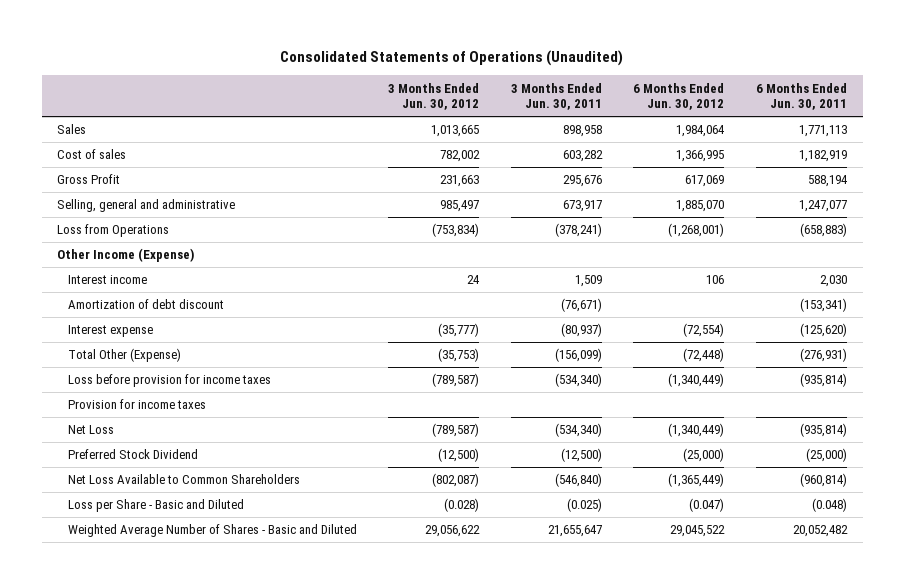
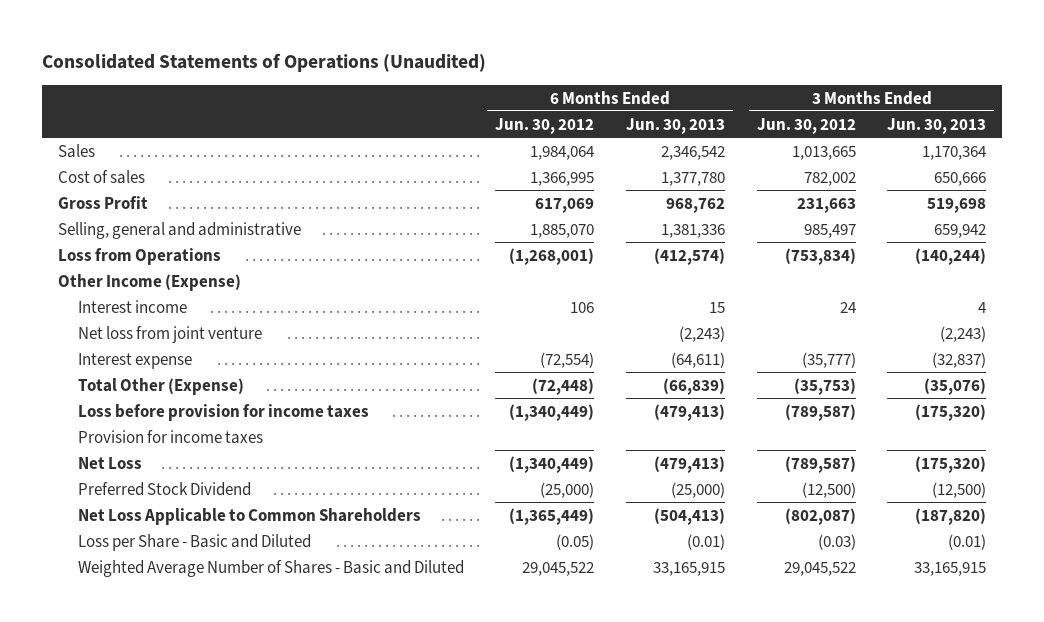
- | 3 Months Ended Jun. 30, 2012 | 3 Months Ended Jun. 30, 2011 | 6 Months Ended Jun. 30, 2012 | 6 Months Ended Jun. 30, 2011
+ | 6 Months Ended Jun. 30, 2012 | 6 Months Ended Jun. 30, 2013 | 3 Months Ended Jun. 30, 2012 | 3 Months Ended Jun. 30, 2013
- Amortization of debt discount | | (76,671) | | (153,341)
+ Net loss from joint venture | | (2,243) | | (2,243)
- Net Loss Available to Common Shareholders | (802,087) | (546,840) | (1,365,449) | (960,814)
- Loss per Share - Basic and Diluted | (0.028) | (0.025) | (0.047) | (0.048)
- Weighted Average Number of Shares - Basic and Diluted | 29,056,622 | 21,655,647 | 29,045,522 | 20,052,482
+ Net Loss Applicable to Common Shareholders | (1,365,449) | (504,413) | (802,087) | (187,820)
+ Loss per Share - Basic and Diluted | (0.05) | (0.01) | (0.03) | (0.01)
+ Weighted Average Number of Shares - Basic and Diluted | 29,045,522 | 33,165,915 | 29,045,522 | 33,165,915

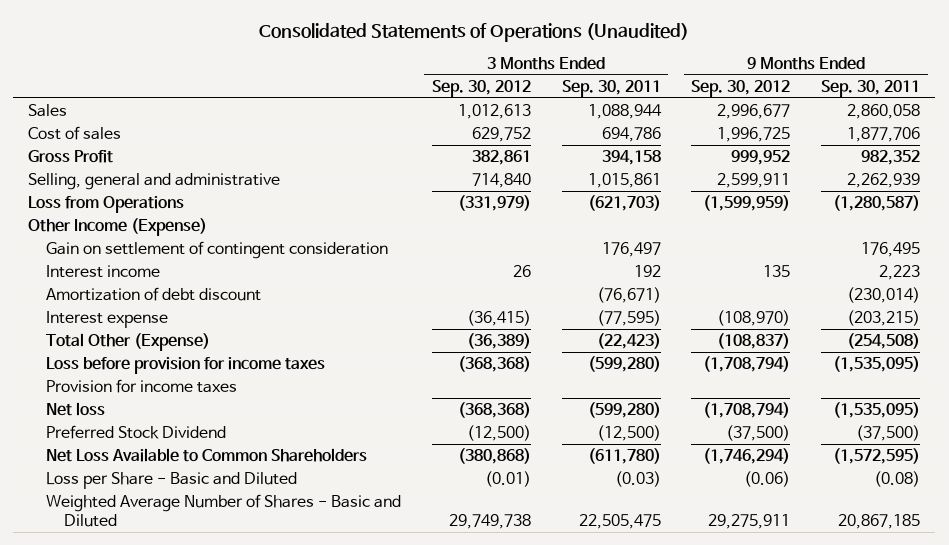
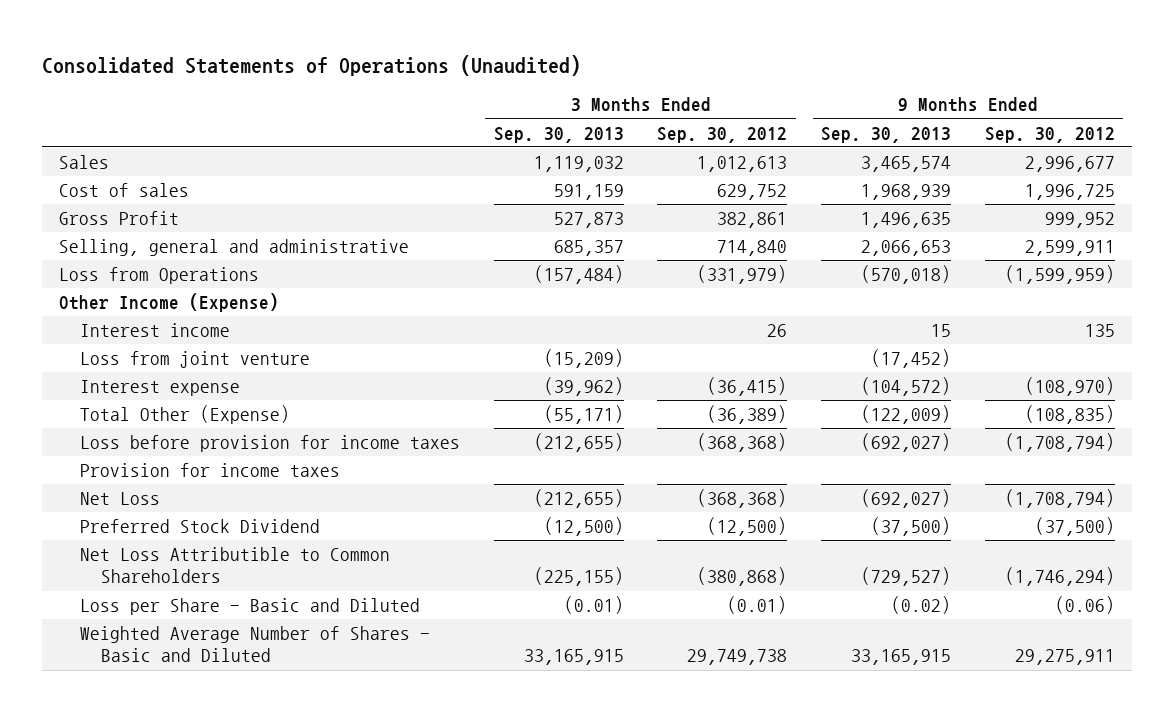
- | 3 Months Ended Sep. 30, 2012 | 3 Months Ended Sep. 30, 2011 | 9 Months Ended Sep. 30, 2012 | 9 Months Ended Sep. 30, 2011
+ | 3 Months Ended Sep. 30, 2013 | 3 Months Ended Sep. 30, 2012 | 9 Months Ended Sep. 30, 2013 | 9 Months Ended Sep. 30, 2012
- Gain on settlement of contingent consideration | | 176,497 | | 176,495
- Amortization of debt discount | | (76,671) | | (230,014)
+ Loss from joint venture | (15,209) | | (17,452) |
- Total Other (Expense) | (36,389) | (22,423) | (108,837) | (254,508)
+ Total Other (Expense) | (55,171) | (36,389) | (122,009) | (108,835)
- Net loss | (368,368) | (599,280) | (1,708,794) | (1,535,095)
+ Net Loss | (212,655) | (368,368) | (692,027) | (1,708,794)
- Net Loss Available to Common Shareholders | (380,868) | (611,780) | (1,746,294) | (1,572,595)
+ Net Loss Attributible to Common Shareholders | (225,155) | (380,868) | (729,527) | (1,746,294)

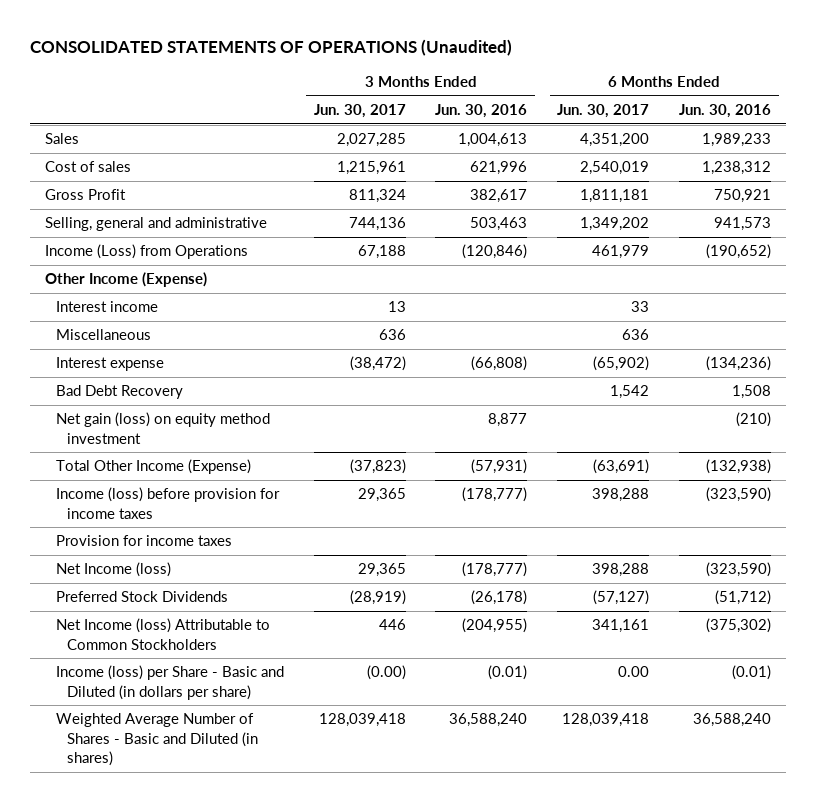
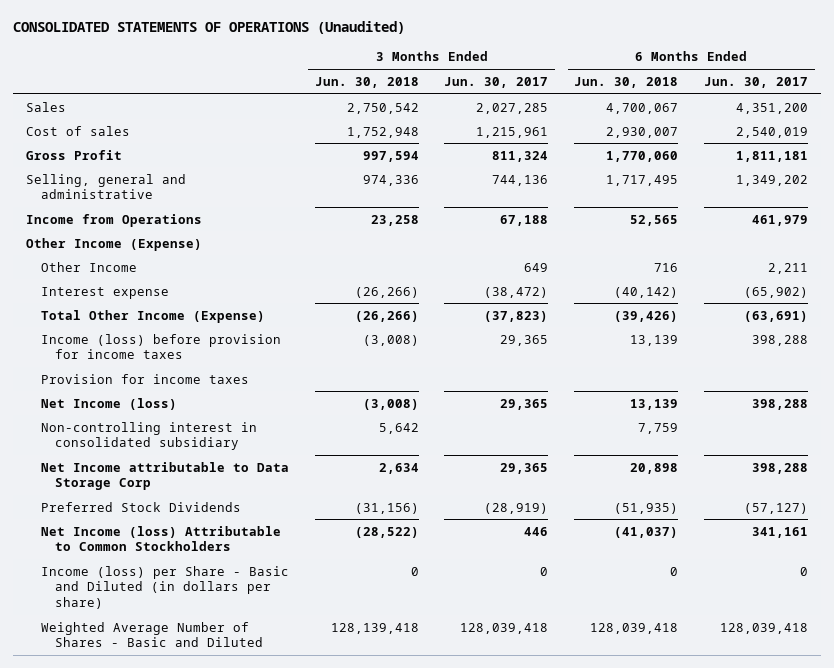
- | 3 Months Ended Jun. 30, 2017 | 3 Months Ended Jun. 30, 2016 | 6 Months Ended Jun. 30, 2017 | 6 Months Ended Jun. 30, 2016
+ | 3 Months Ended Jun. 30, 2018 | 3 Months Ended Jun. 30, 2017 | 6 Months Ended Jun. 30, 2018 | 6 Months Ended Jun. 30, 2017
- Income (Loss) from Operations | 67,188 | (120,846) | 461,979 | (190,652)
+ Income from Operations | 23,258 | 67,188 | 52,565 | 461,979
- Interest income | 13 | | 33 |
- Miscellaneous | 636 | | 636 |
+ Other Income | | 649 | 716 | 2,211
- Bad Debt Recovery | | | 1,542 | 1,508
- Net gain (loss) on equity method investment | | 8,877 | | (210)
+ Non-controlling interest in consolidated subsidiary | 5,642 | | 7,759 |
+ Net Income attributable to Data Storage Corp | 2,634 | 29,365 | 20,898 | 398,288
- Income (loss) per Share - Basic and Diluted (in dollars per share) | (0.00) | (0.01) | 0.00 | (0.01)
- Weighted Average Number of Shares - Basic and Diluted (in shares) | 128,039,418 | 36,588,240 | 128,039,418 | 36,588,240
+ Income (loss) per Share - Basic and Diluted (in dollars per share) | 0 | 0 | 0 | 0
+ Weighted Average Number of Shares - Basic and Diluted | 128,139,418 | 128,039,418 | 128,039,418 | 128,039,418

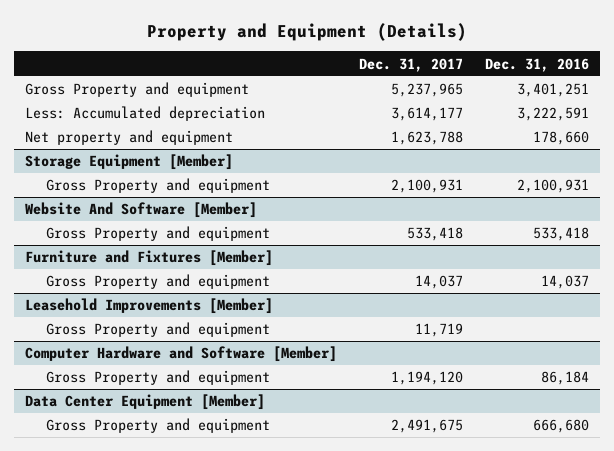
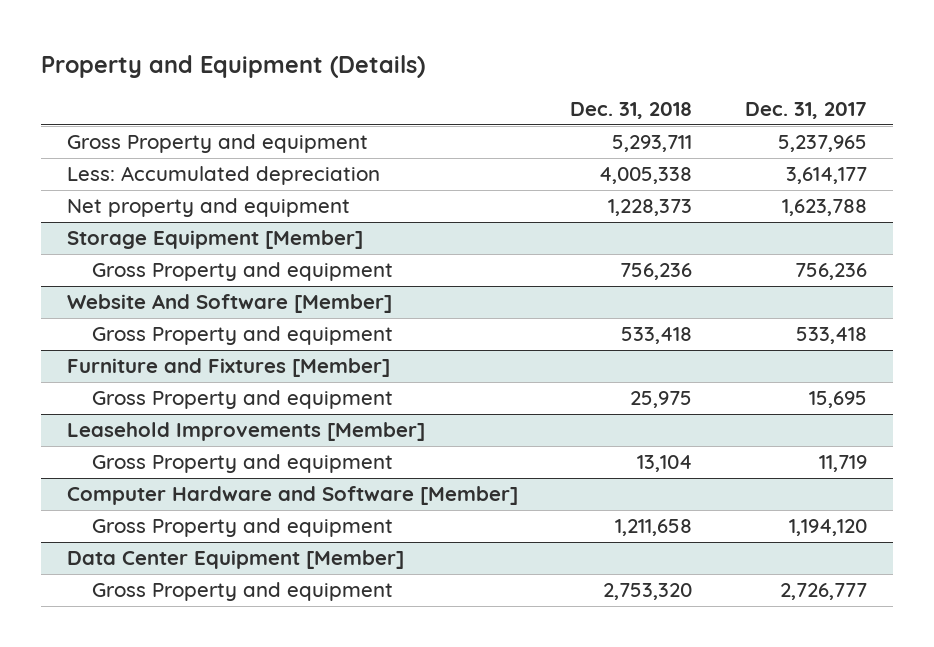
- | Dec. 31, 2017 | Dec. 31, 2016
+ | Dec. 31, 2018 | Dec. 31, 2017
@ Storage Equipment [Member]
- Gross Property and equipment | 2,100,931 | 2,100,931
+ Gross Property and equipment | 756,236 | 756,236
@ Furniture and Fixtures [Member]
- Gross Property and equipment | 14,037 | 14,037
+ Gross Property and equipment | 25,975 | 15,695
@ Data Center Equipment [Member]
- Gross Property and equipment | 2,491,675 | 666,680
+ Gross Property and equipment | 2,753,320 | 2,726,777

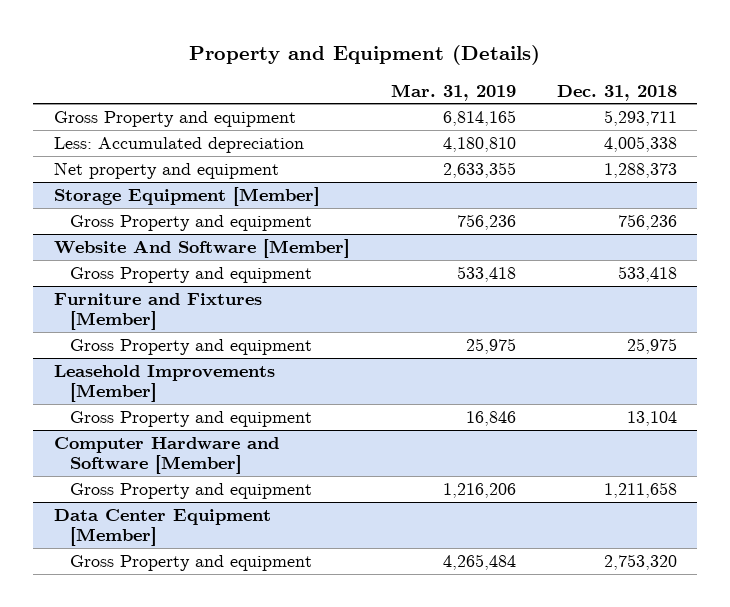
- | Dec. 31, 2018 | Dec. 31, 2017
+ | Mar. 31, 2019 | Dec. 31, 2018
- Net property and equipment | 1,228,373 | 1,623,788
+ Net property and equipment | 2,633,355 | 1,288,373

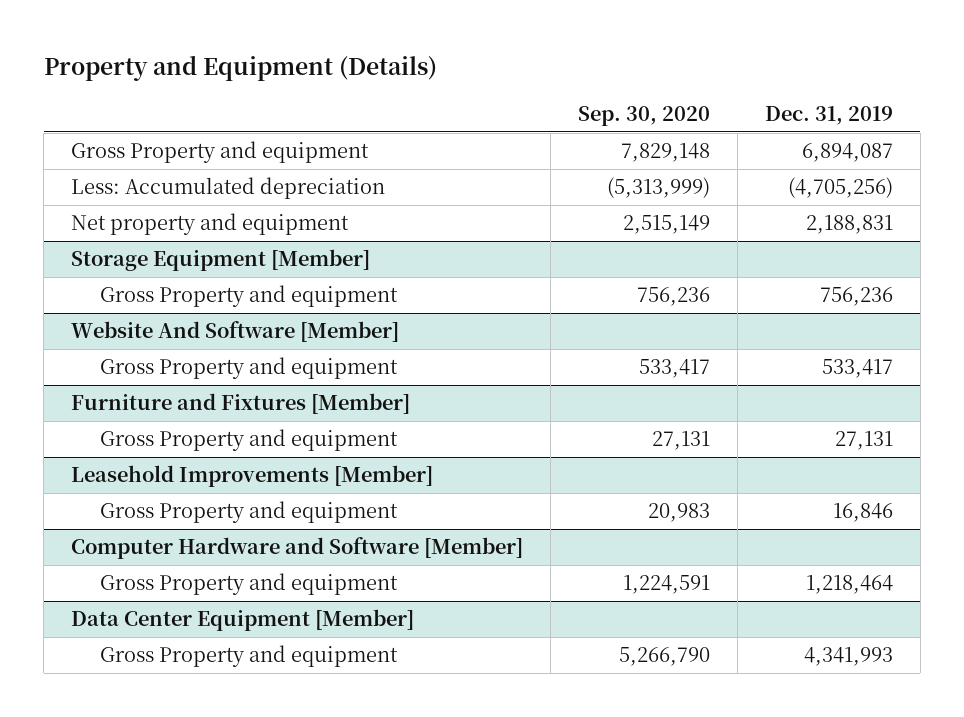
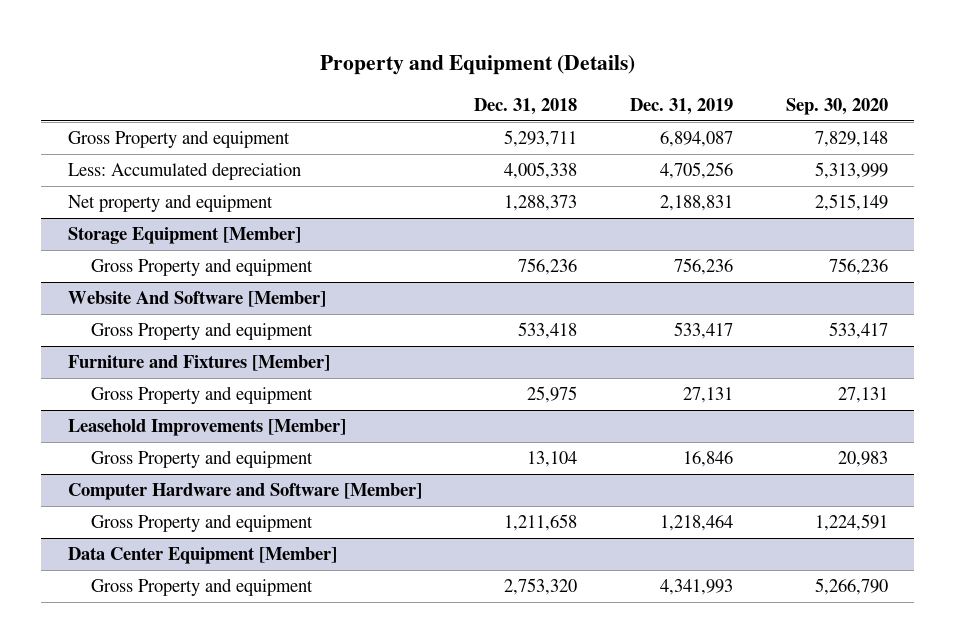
- | Sep. 30, 2020 | Dec. 31, 2019
+ | Dec. 31, 2018 | Dec. 31, 2019 | Sep. 30, 2020
- Less: Accumulated depreciation | (5,313,999) | (4,705,256)
+ Less: Accumulated depreciation | 4,005,338 | 4,705,256 | 5,313,999

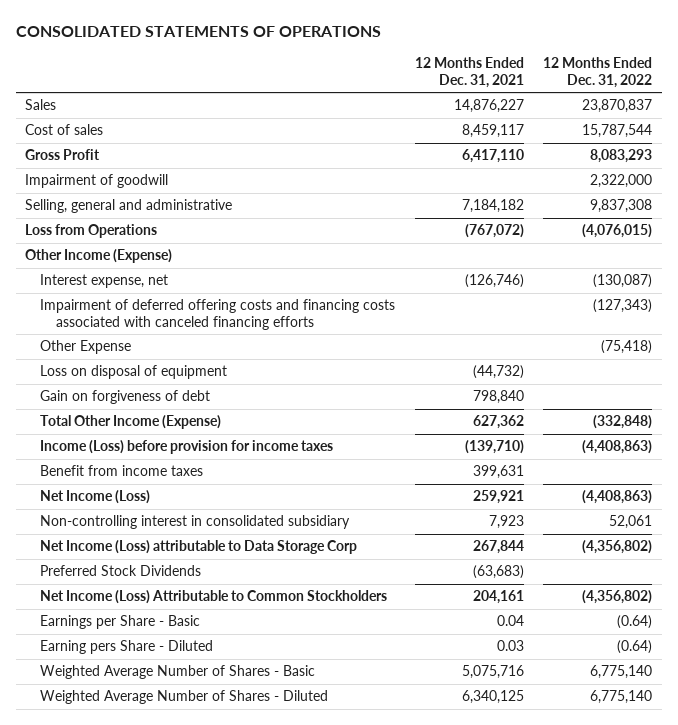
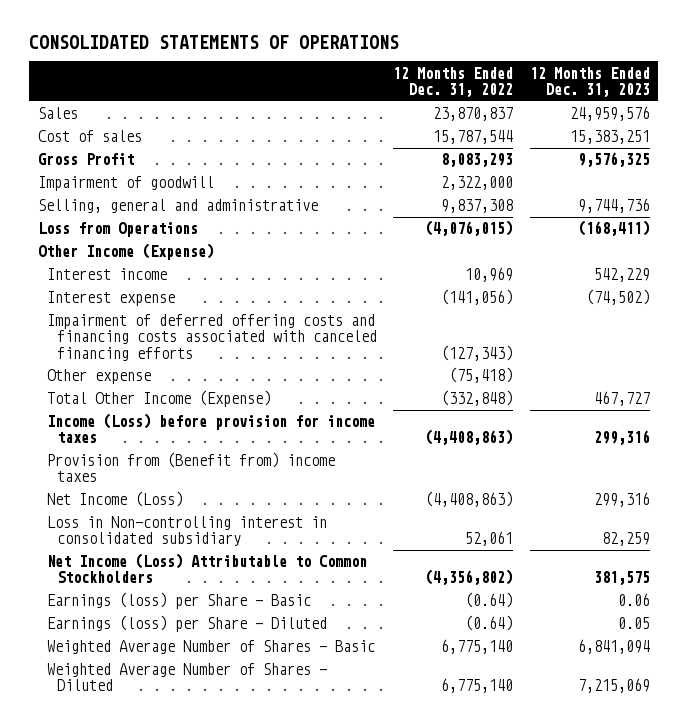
- | 12 Months Ended Dec. 31, 2021 | 12 Months Ended Dec. 31, 2022
+ | 12 Months Ended Dec. 31, 2022 | 12 Months Ended Dec. 31, 2023
- Interest expense, net | (126,746) | (130,087)
+ Interest income | 10,969 | 542,229
+ Interest expense | (141,056) | (74,502)
- Other Expense | | (75,418)
- Loss on disposal of equipment | (44,732) |
- Gain on forgiveness of debt | 798,840 |
+ Other expense | (75,418) |
- Benefit from income taxes | 399,631 |
+ Provision from (Benefit from) income taxes
- Non-controlling interest in consolidated subsidiary | 7,923 | 52,061
- Net Income (Loss) attributable to Data Storage Corp | 267,844 | (4,356,802)
- Preferred Stock Dividends | (63,683) |
+ Loss in Non-controlling interest in consolidated subsidiary | 52,061 | 82,259
- Earnings per Share - Basic | 0.04 | (0.64)
- Earning pers Share - Diluted | 0.03 | (0.64)
+ Earnings (loss) per Share - Basic | (0.64) | 0.06
+ Earnings (loss) per Share - Diluted | (0.64) | 0.05

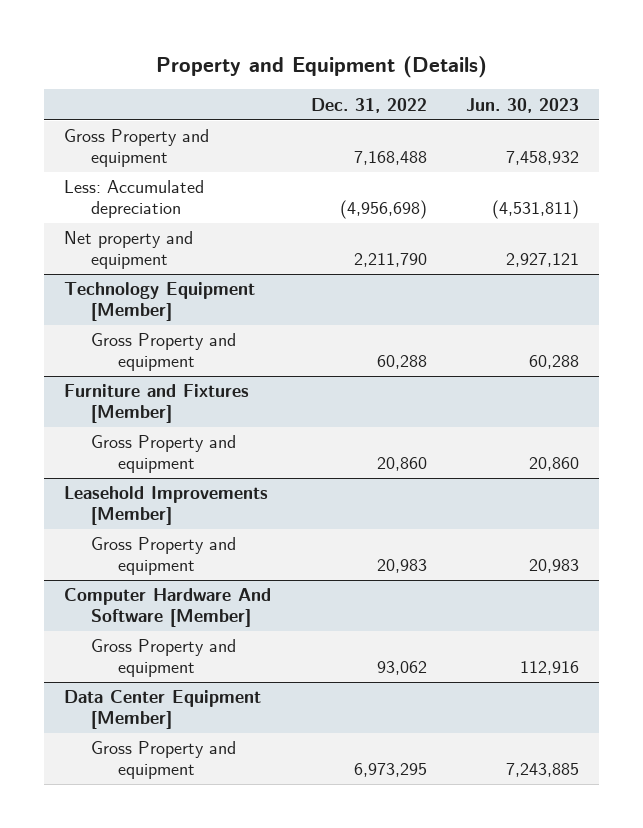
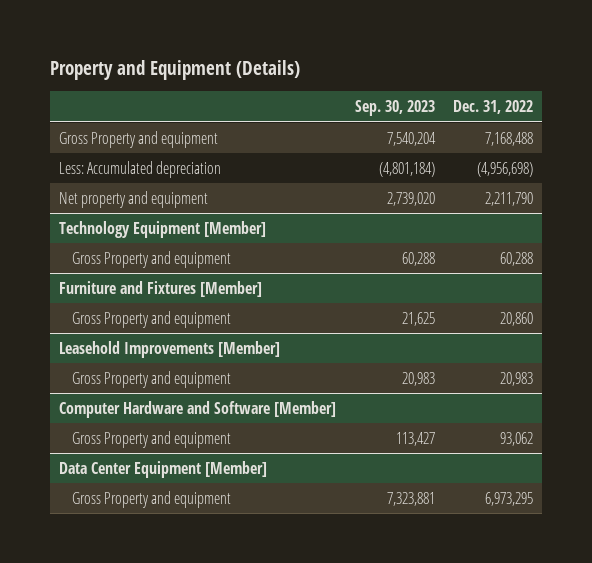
- | Dec. 31, 2022 | Jun. 30, 2023
+ | Sep. 30, 2023 | Dec. 31, 2022
- Computer Hardware And Software [Member]
+ Computer Hardware and Software [Member]

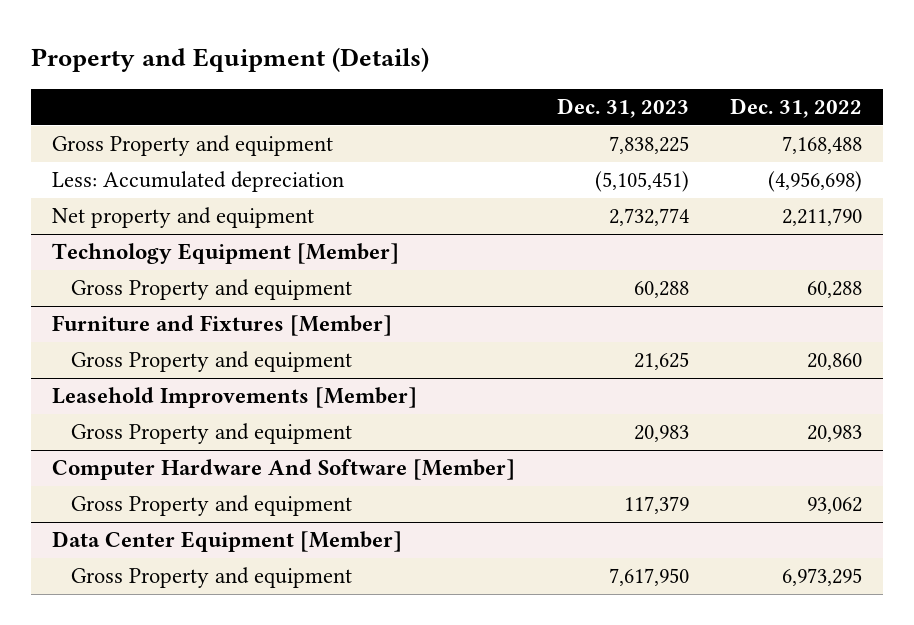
- | Sep. 30, 2023 | Dec. 31, 2022
+ | Dec. 31, 2023 | Dec. 31, 2022
- Computer Hardware and Software [Member]
+ Computer Hardware And Software [Member]

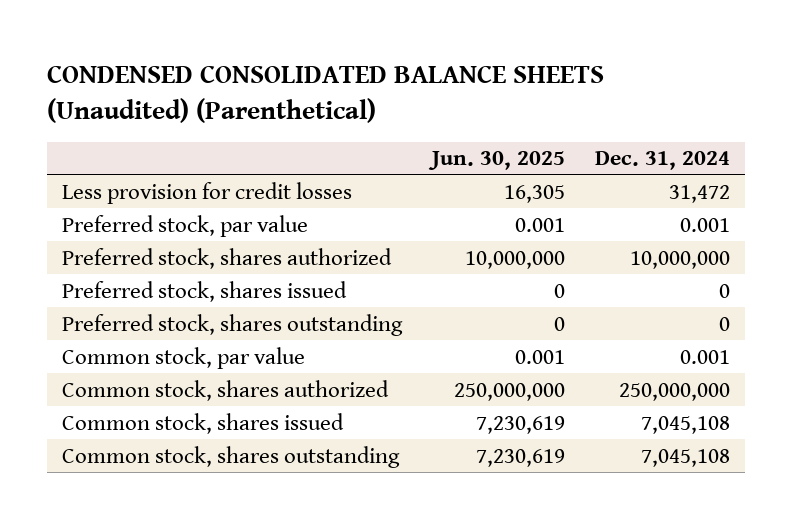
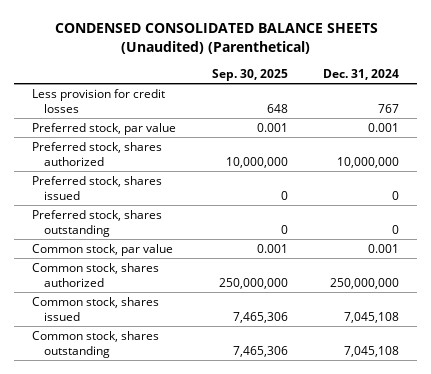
- | Jun. 30, 2025 | Dec. 31, 2024
+ | Sep. 30, 2025 | Dec. 31, 2024
- Less provision for credit losses | 16,305 | 31,472
+ Less provision for credit losses | 648 | 767

